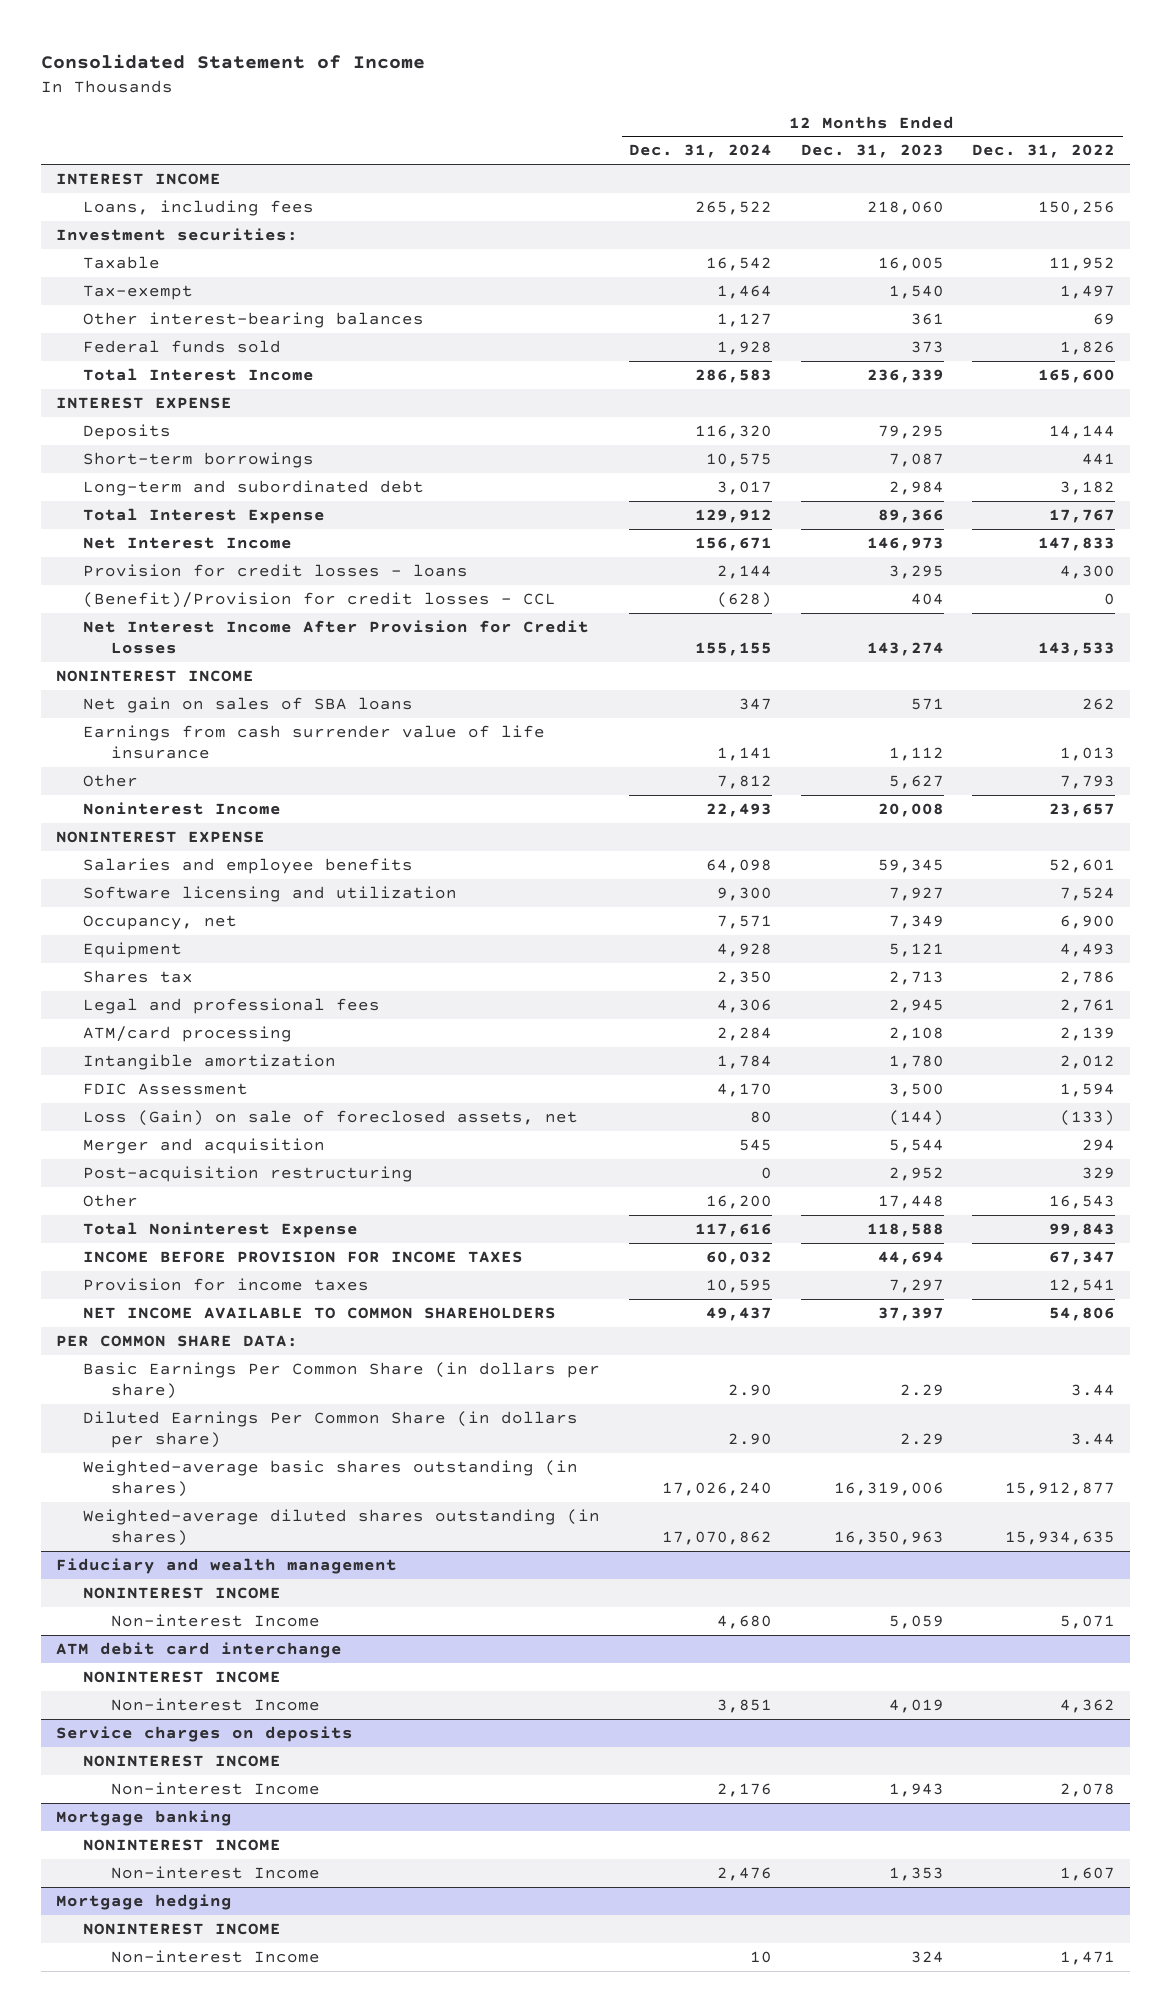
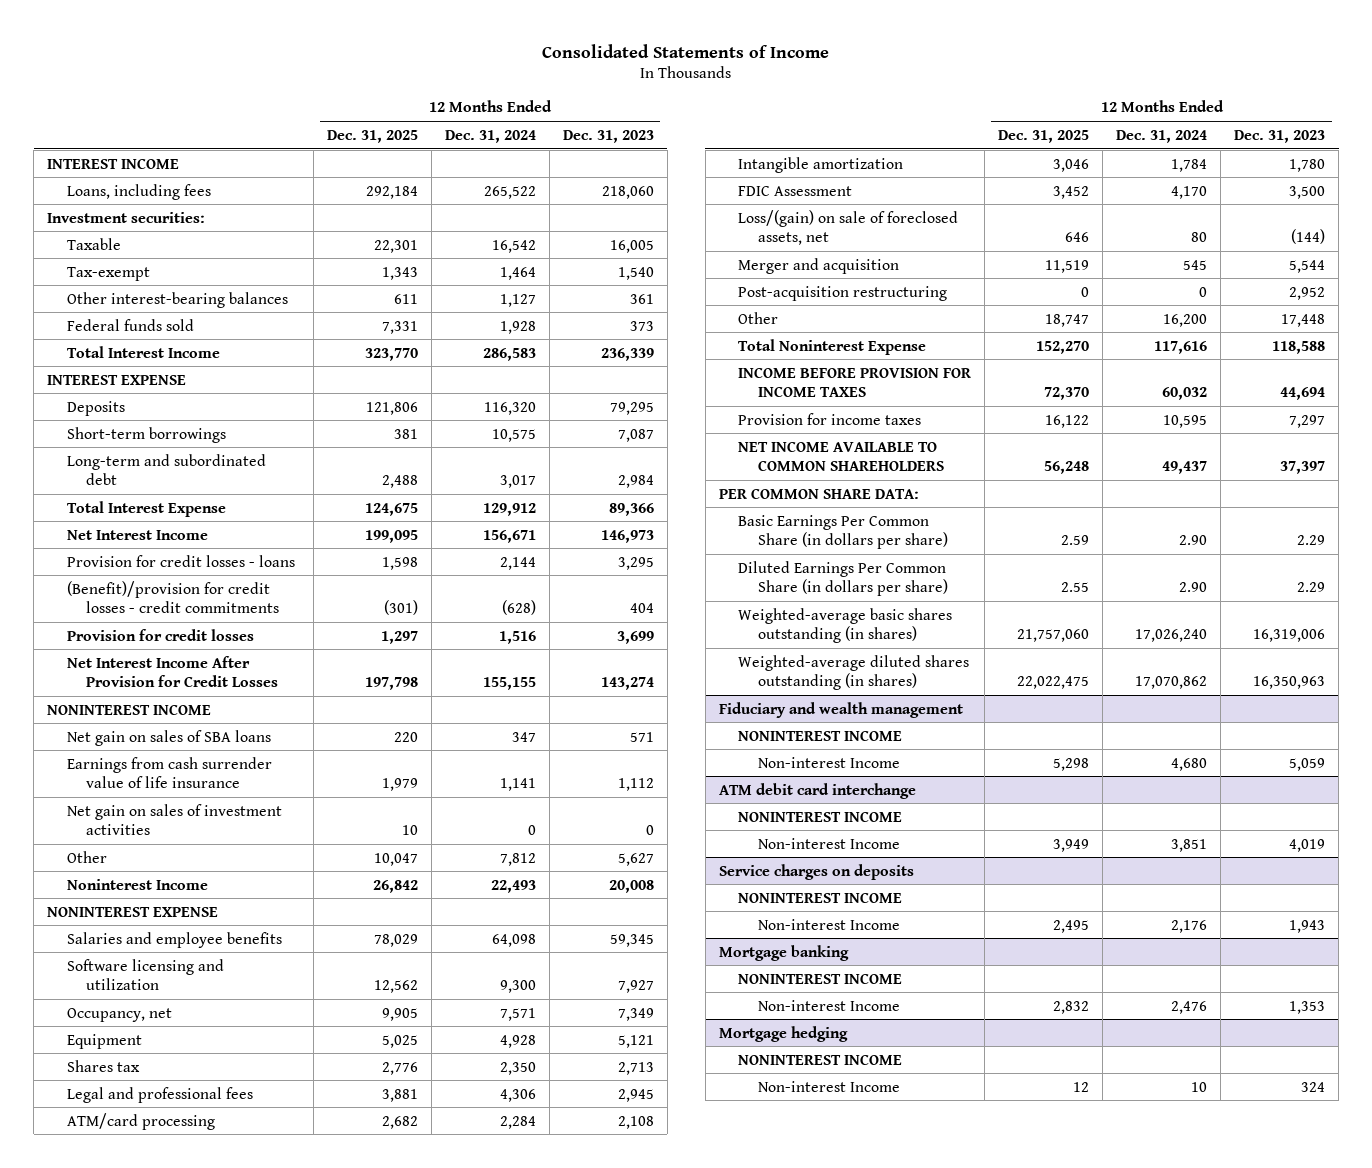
- Consolidated Statement of Income
+ Consolidated Statements of Income
- | 12 Months Ended Dec. 31, 2024 | 12 Months Ended Dec. 31, 2023 | 12 Months Ended Dec. 31, 2022
+ | 12 Months Ended Dec. 31, 2025 | 12 Months Ended Dec. 31, 2024 | 12 Months Ended Dec. 31, 2023
- (Benefit)/Provision for credit losses - CCL | (628) | 404 | 0
+ (Benefit)/provision for credit losses - credit commitments | (301) | (628) | 404
+ Provision for credit losses | 1,297 | 1,516 | 3,699
+ Net gain on sales of investment activities | 10 | 0 | 0
- Loss (Gain) on sale of foreclosed assets, net | 80 | (144) | (133)
+ Loss/(gain) on sale of foreclosed assets, net | 646 | 80 | (144)

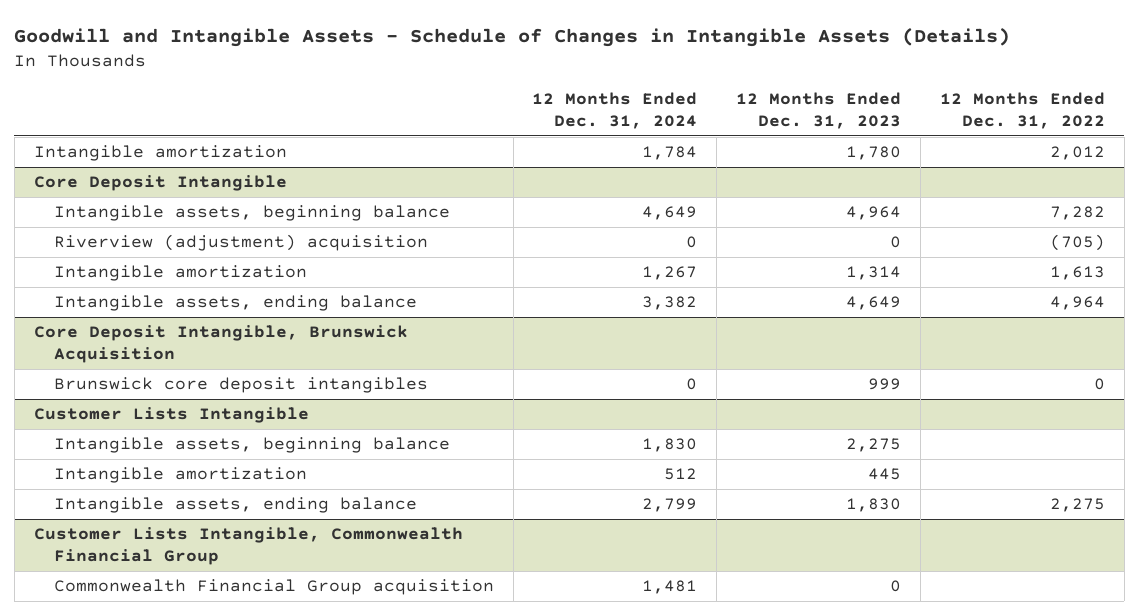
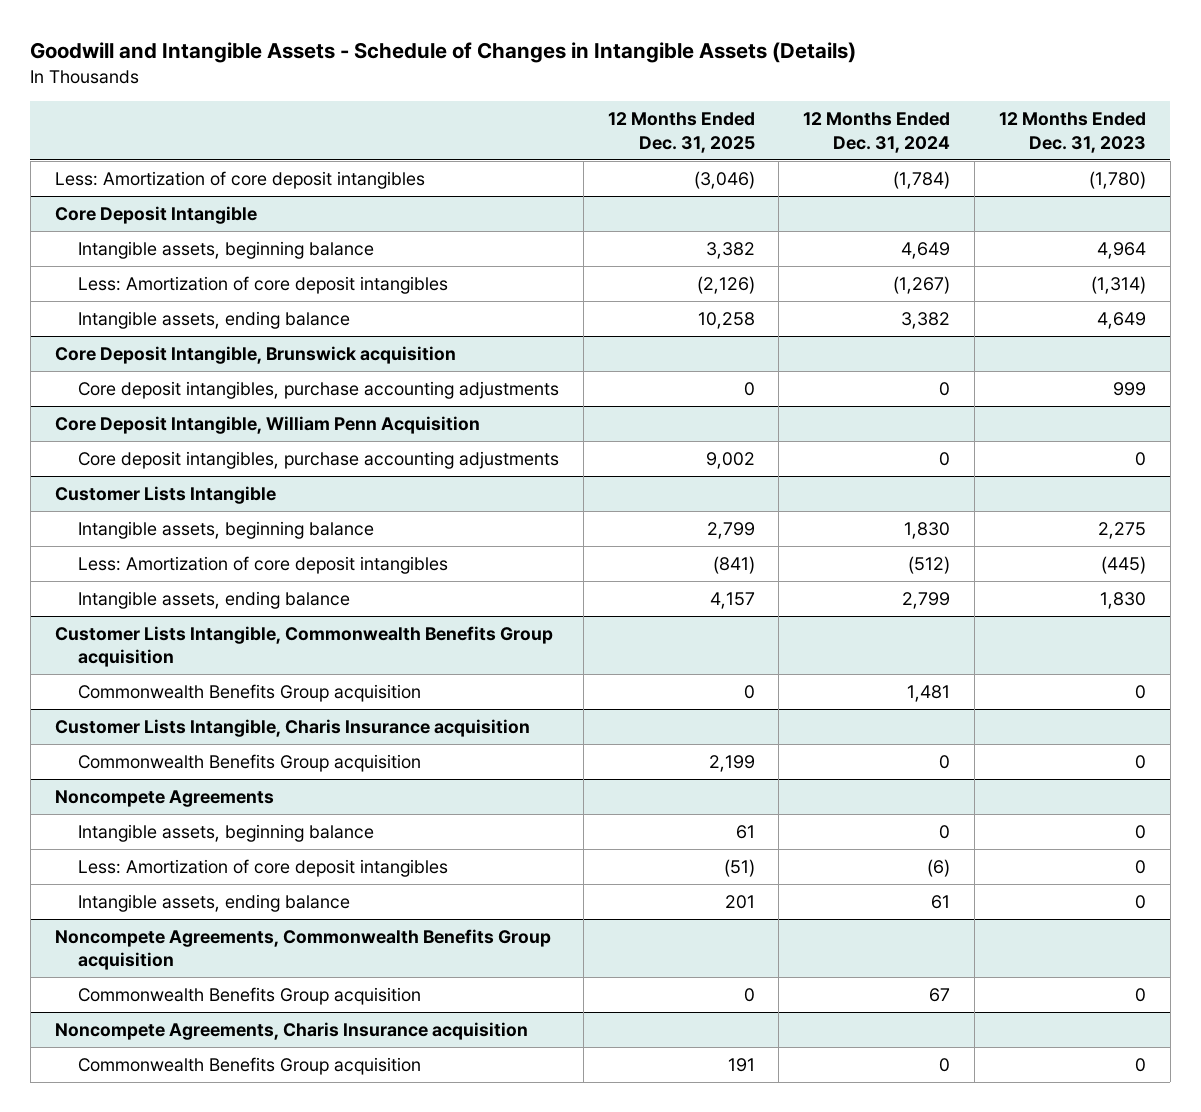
- | 12 Months Ended Dec. 31, 2024 | 12 Months Ended Dec. 31, 2023 | 12 Months Ended Dec. 31, 2022
+ | 12 Months Ended Dec. 31, 2025 | 12 Months Ended Dec. 31, 2024 | 12 Months Ended Dec. 31, 2023
- Intangible amortization | 1,784 | 1,780 | 2,012
+ Less: Amortization of core deposit intangibles | (3,046) | (1,784) | (1,780)
@ Core Deposit Intangible
- Riverview (adjustment) acquisition | 0 | 0 | (705)
- Intangible amortization | 1,267 | 1,314 | 1,613
+ Less: Amortization of core deposit intangibles | (2,126) | (1,267) | (1,314)
- Core Deposit Intangible, Brunswick Acquisition
- Brunswick core deposit intangibles | 0 | 999 | 0
+ Core Deposit Intangible, Brunswick acquisition
+ Core deposit intangibles, purchase accounting adjustments | 0 | 0 | 999
+ Core Deposit Intangible, William Penn Acquisition
+ Core deposit intangibles, purchase accounting adjustments | 9,002 | 0 | 0
@ Customer Lists Intangible
- Intangible amortization | 512 | 445 |
+ Less: Amortization of core deposit intangibles | (841) | (512) | (445)
- Customer Lists Intangible, Commonwealth Financial Group
- Commonwealth Financial Group acquisition | 1,481 | 0 |
+ Customer Lists Intangible, Commonwealth Benefits Group acquisition
+ Commonwealth Benefits Group acquisition | 0 | 1,481 | 0
+ Customer Lists Intangible, Charis Insurance acquisition
+ Commonwealth Benefits Group acquisition | 2,199 | 0 | 0
+ Noncompete Agreements
+ Intangible assets, beginning balance | 61 | 0 | 0
+ Less: Amortization of core deposit intangibles | (51) | (6) | 0
+ Intangible assets, ending balance | 201 | 61 | 0
+ Noncompete Agreements, Commonwealth Benefits Group acquisition
+ Commonwealth Benefits Group acquisition | 0 | 67 | 0
+ Noncompete Agreements, Charis Insurance acquisition
+ Commonwealth Benefits Group acquisition | 191 | 0 | 0

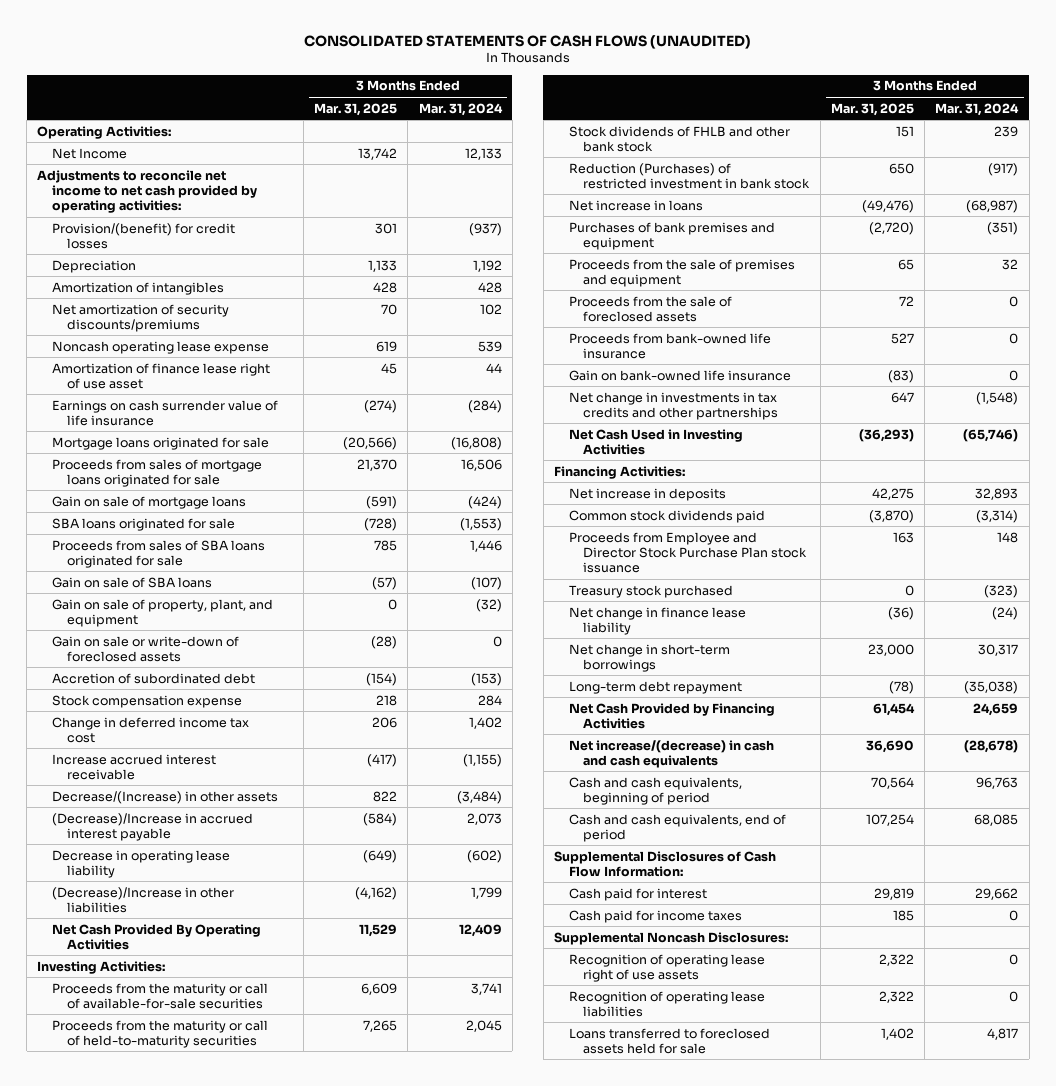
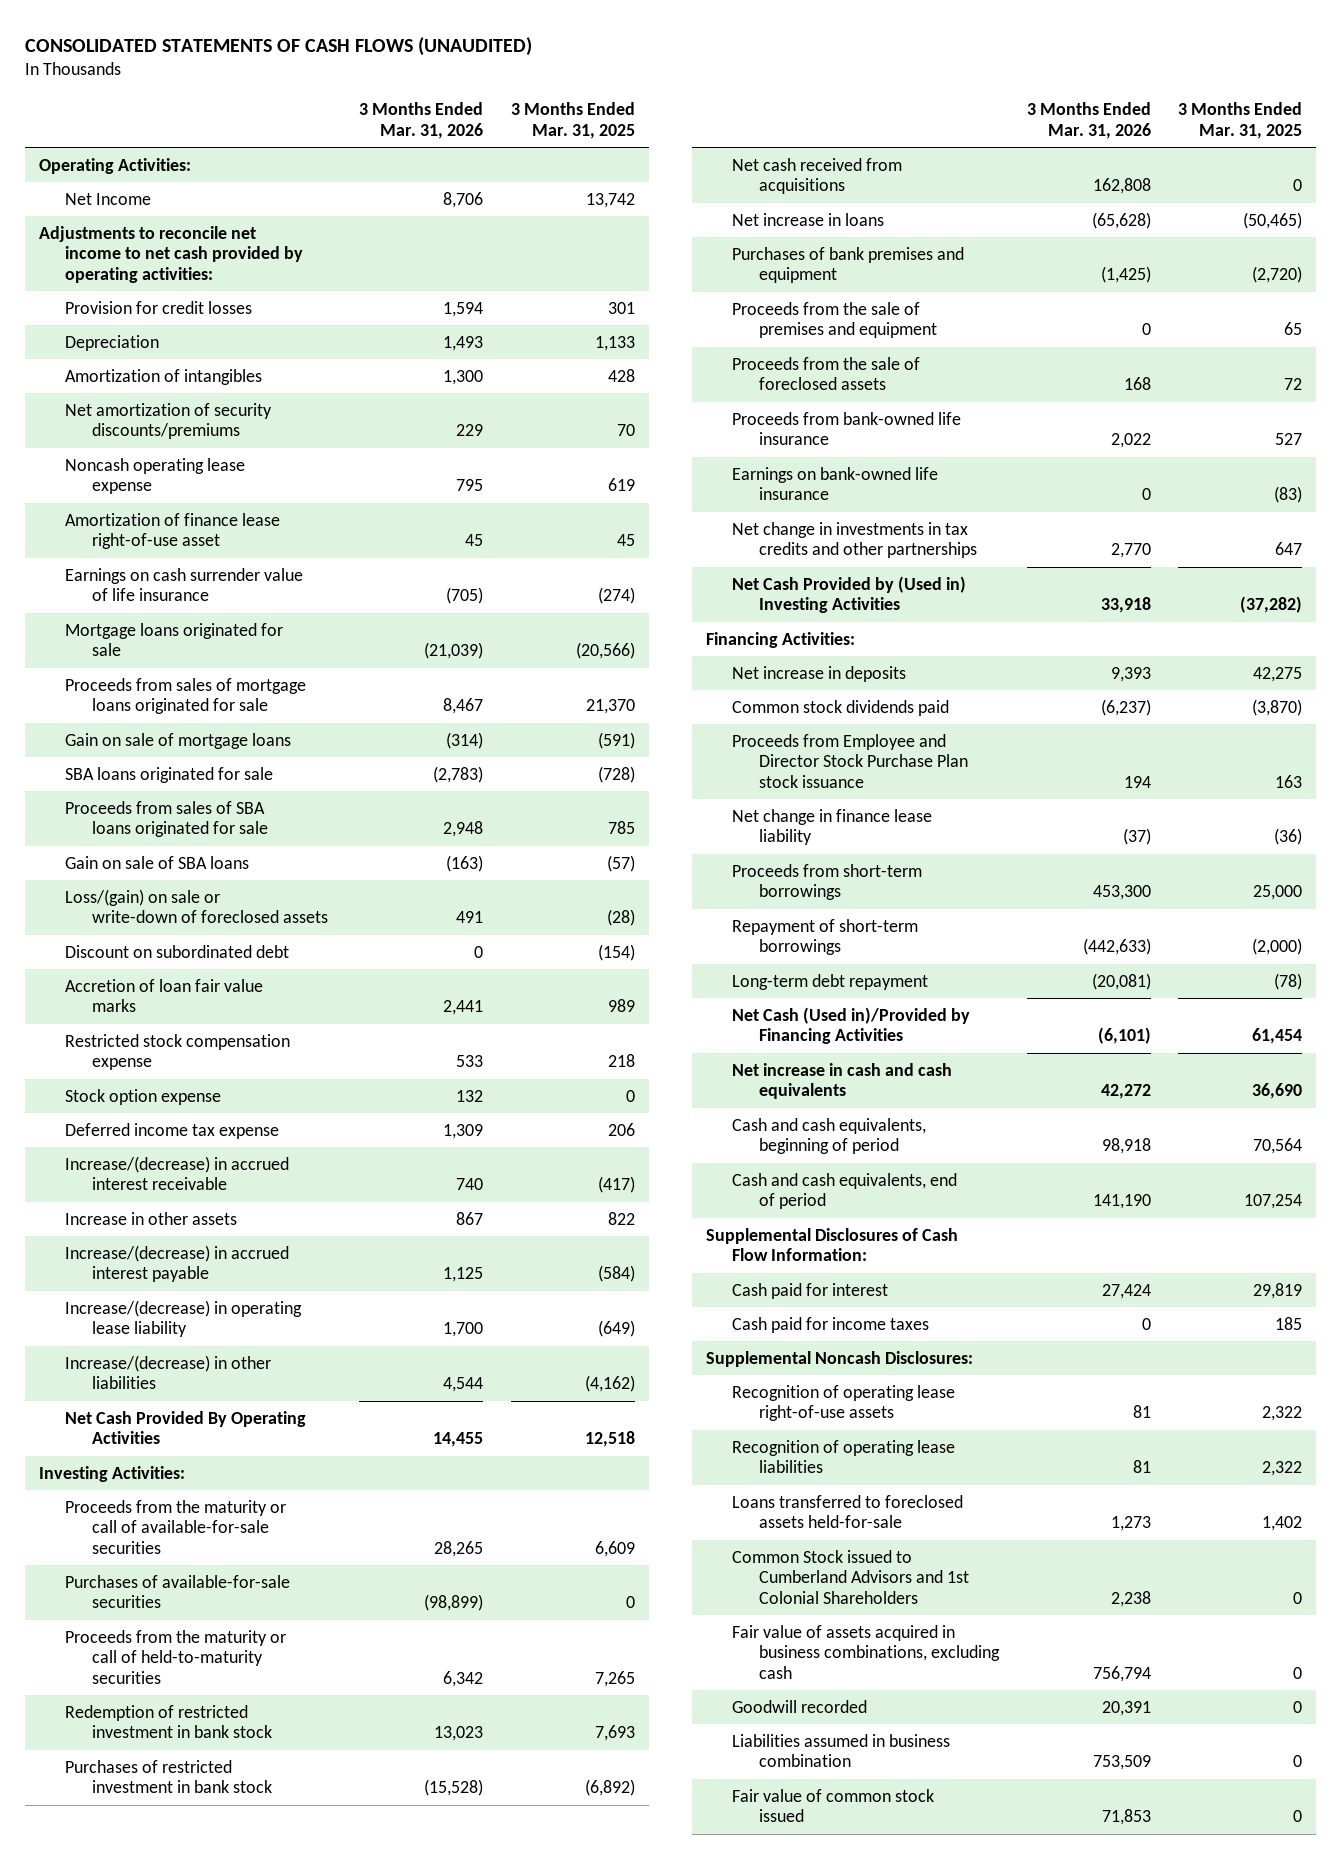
- | 3 Months Ended Mar. 31, 2025 | 3 Months Ended Mar. 31, 2024
+ | 3 Months Ended Mar. 31, 2026 | 3 Months Ended Mar. 31, 2025
- Provision/(benefit) for credit losses | 301 | (937)
+ Provision for credit losses | 1,594 | 301
- Amortization of finance lease right of use asset | 45 | 44
+ Amortization of finance lease right-of-use asset | 45 | 45
- Gain on sale of property, plant, and equipment | 0 | (32)
- Gain on sale or write-down of foreclosed assets | (28) | 0
- Accretion of subordinated debt | (154) | (153)
- Stock compensation expense | 218 | 284
- Change in deferred income tax cost | 206 | 1,402
- Increase accrued interest receivable | (417) | (1,155)
- Decrease/(Increase) in other assets | 822 | (3,484)
- (Decrease)/Increase in accrued interest payable | (584) | 2,073
- Decrease in operating lease liability | (649) | (602)
- (Decrease)/Increase in other liabilities | (4,162) | 1,799
- Net Cash Provided By Operating Activities | 11,529 | 12,409
+ Loss/(gain) on sale or write-down of foreclosed assets | 491 | (28)
+ Discount on subordinated debt | 0 | (154)
+ Accretion of loan fair value marks | 2,441 | 989
+ Restricted stock compensation expense | 533 | 218
+ Stock option expense | 132 | 0
+ Deferred income tax expense | 1,309 | 206
+ Increase/(decrease) in accrued interest receivable | 740 | (417)
+ Increase in other assets | 867 | 822
+ Increase/(decrease) in accrued interest payable | 1,125 | (584)
+ Increase/(decrease) in operating lease liability | 1,700 | (649)
+ Increase/(decrease) in other liabilities | 4,544 | (4,162)
+ Net Cash Provided By Operating Activities | 14,455 | 12,518
+ Purchases of available-for-sale securities | (98,899) | 0
- Stock dividends of FHLB and other bank stock | 151 | 239
- Reduction (Purchases) of restricted investment in bank stock | 650 | (917)
- Net increase in loans | (49,476) | (68,987)
+ Redemption of restricted investment in bank stock | 13,023 | 7,693
+ Purchases of restricted investment in bank stock | (15,528) | (6,892)
+ Net cash received from acquisitions | 162,808 | 0
+ Net increase in loans | (65,628) | (50,465)
- Gain on bank-owned life insurance | (83) | 0
+ Earnings on bank-owned life insurance | 0 | (83)
- Net Cash Used in Investing Activities | (36,293) | (65,746)
+ Net Cash Provided by (Used in) Investing Activities | 33,918 | (37,282)
- Treasury stock purchased | 0 | (323)
- Net change in short-term borrowings | 23,000 | 30,317
+ Proceeds from short-term borrowings | 453,300 | 25,000
+ Repayment of short-term borrowings | (442,633) | (2,000)
- Net Cash Provided by Financing Activities | 61,454 | 24,659
- Net increase/(decrease) in cash and cash equivalents | 36,690 | (28,678)
+ Net Cash (Used in)/Provided by Financing Activities | (6,101) | 61,454
+ Net increase in cash and cash equivalents | 42,272 | 36,690
- Recognition of operating lease right of use assets | 2,322 | 0
+ Recognition of operating lease right-of-use assets | 81 | 2,322
- Loans transferred to foreclosed assets held for sale | 1,402 | 4,817
+ Loans transferred to foreclosed assets held-for-sale | 1,273 | 1,402
+ Common Stock issued to Cumberland Advisors and 1st Colonial Shareholders | 2,238 | 0
+ Fair value of assets acquired in business combinations, excluding cash | 756,794 | 0
+ Goodwill recorded | 20,391 | 0
+ Liabilities assumed in business combination | 753,509 | 0
+ Fair value of common stock issued | 71,853 | 0

